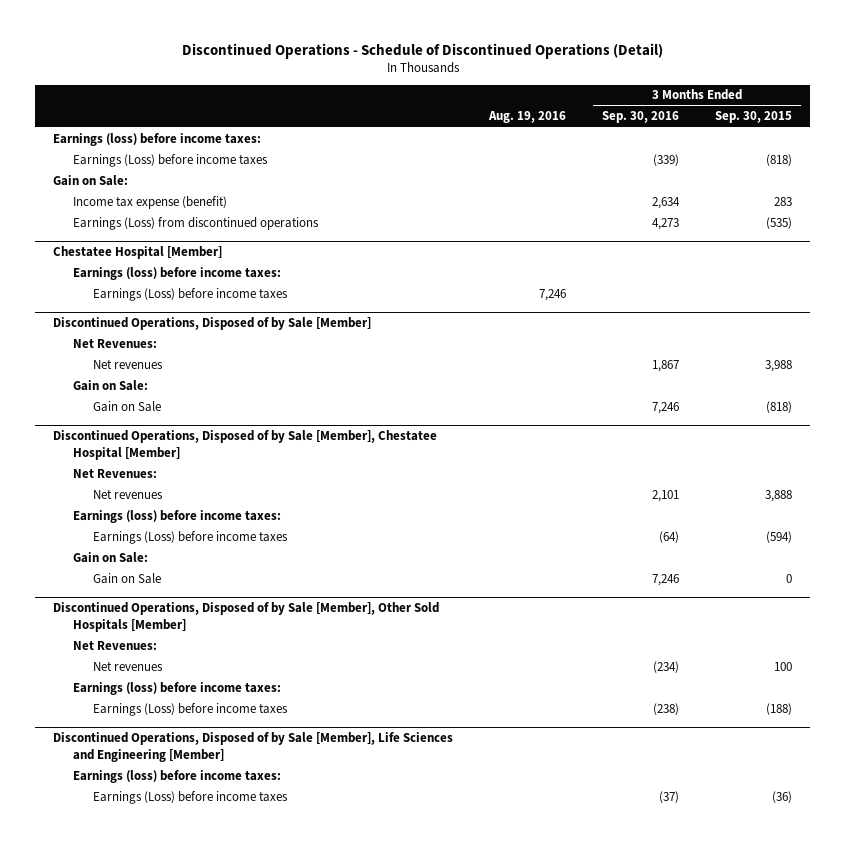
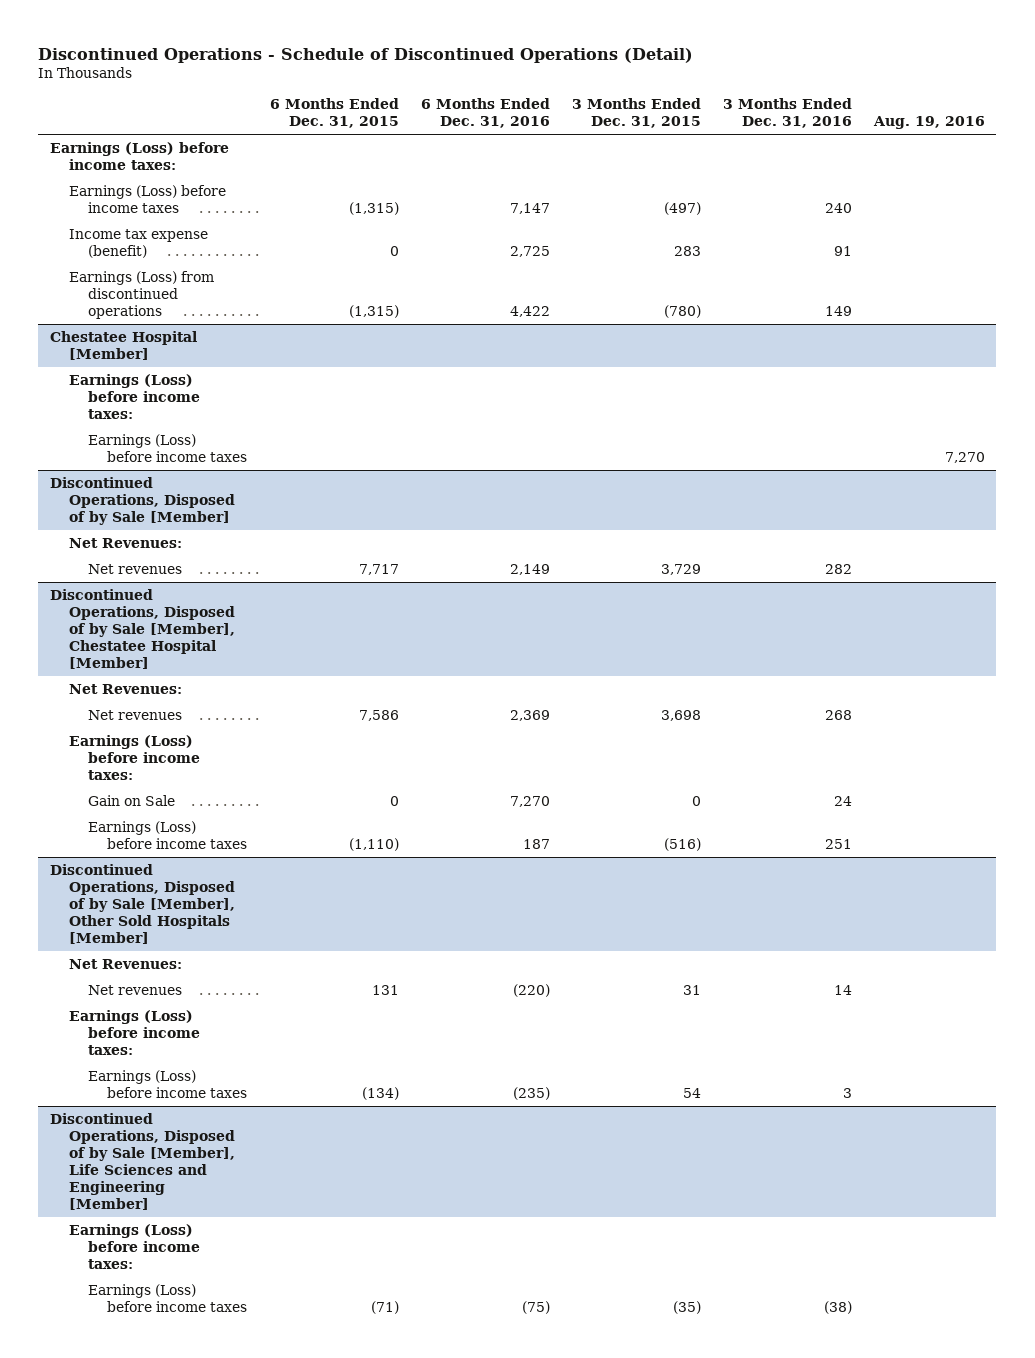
- | Aug. 19, 2016 | 3 Months Ended Sep. 30, 2016 | 3 Months Ended Sep. 30, 2015
+ | 6 Months Ended Dec. 31, 2015 | 6 Months Ended Dec. 31, 2016 | 3 Months Ended Dec. 31, 2015 | 3 Months Ended Dec. 31, 2016 | Aug. 19, 2016
- Earnings (loss) before income taxes:
+ Earnings (Loss) before income taxes:
- Gain on Sale:
@ Chestatee Hospital [Member]
- Earnings (loss) before income taxes:
- Earnings (Loss) before income taxes | 7,246 | |
+ Earnings (Loss) before income taxes:
+ Earnings (Loss) before income taxes | | | | | 7,270
@ Discontinued Operations, Disposed of by Sale [Member]
- Gain on Sale:
- Gain on Sale | | 7,246 | (818)
@ Discontinued Operations, Disposed of by Sale [Member], Chestatee Hospital [Member]
- Earnings (loss) before income taxes:
- Gain on Sale:
+ Earnings (Loss) before income taxes:
moved down: Earnings (Loss) before income taxes | (1,110) | 187 | (516) | 251 |
@ Discontinued Operations, Disposed of by Sale [Member], Other Sold Hospitals [Member]
- Earnings (loss) before income taxes:
+ Earnings (Loss) before income taxes:
@ Discontinued Operations, Disposed of by Sale [Member], Life Sciences and Engineering [Member]
- Earnings (loss) before income taxes:
+ Earnings (Loss) before income taxes:

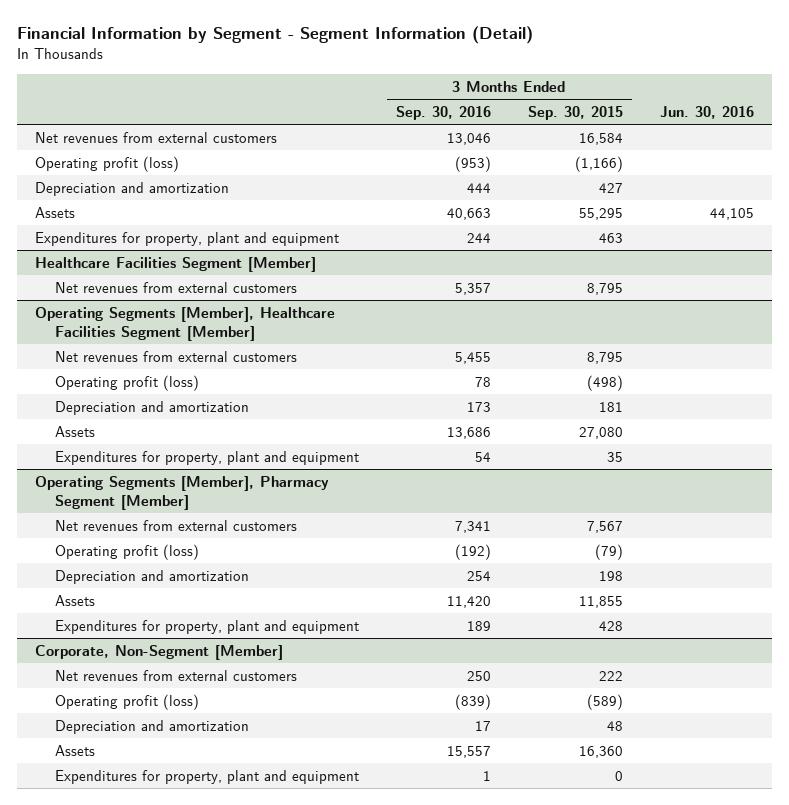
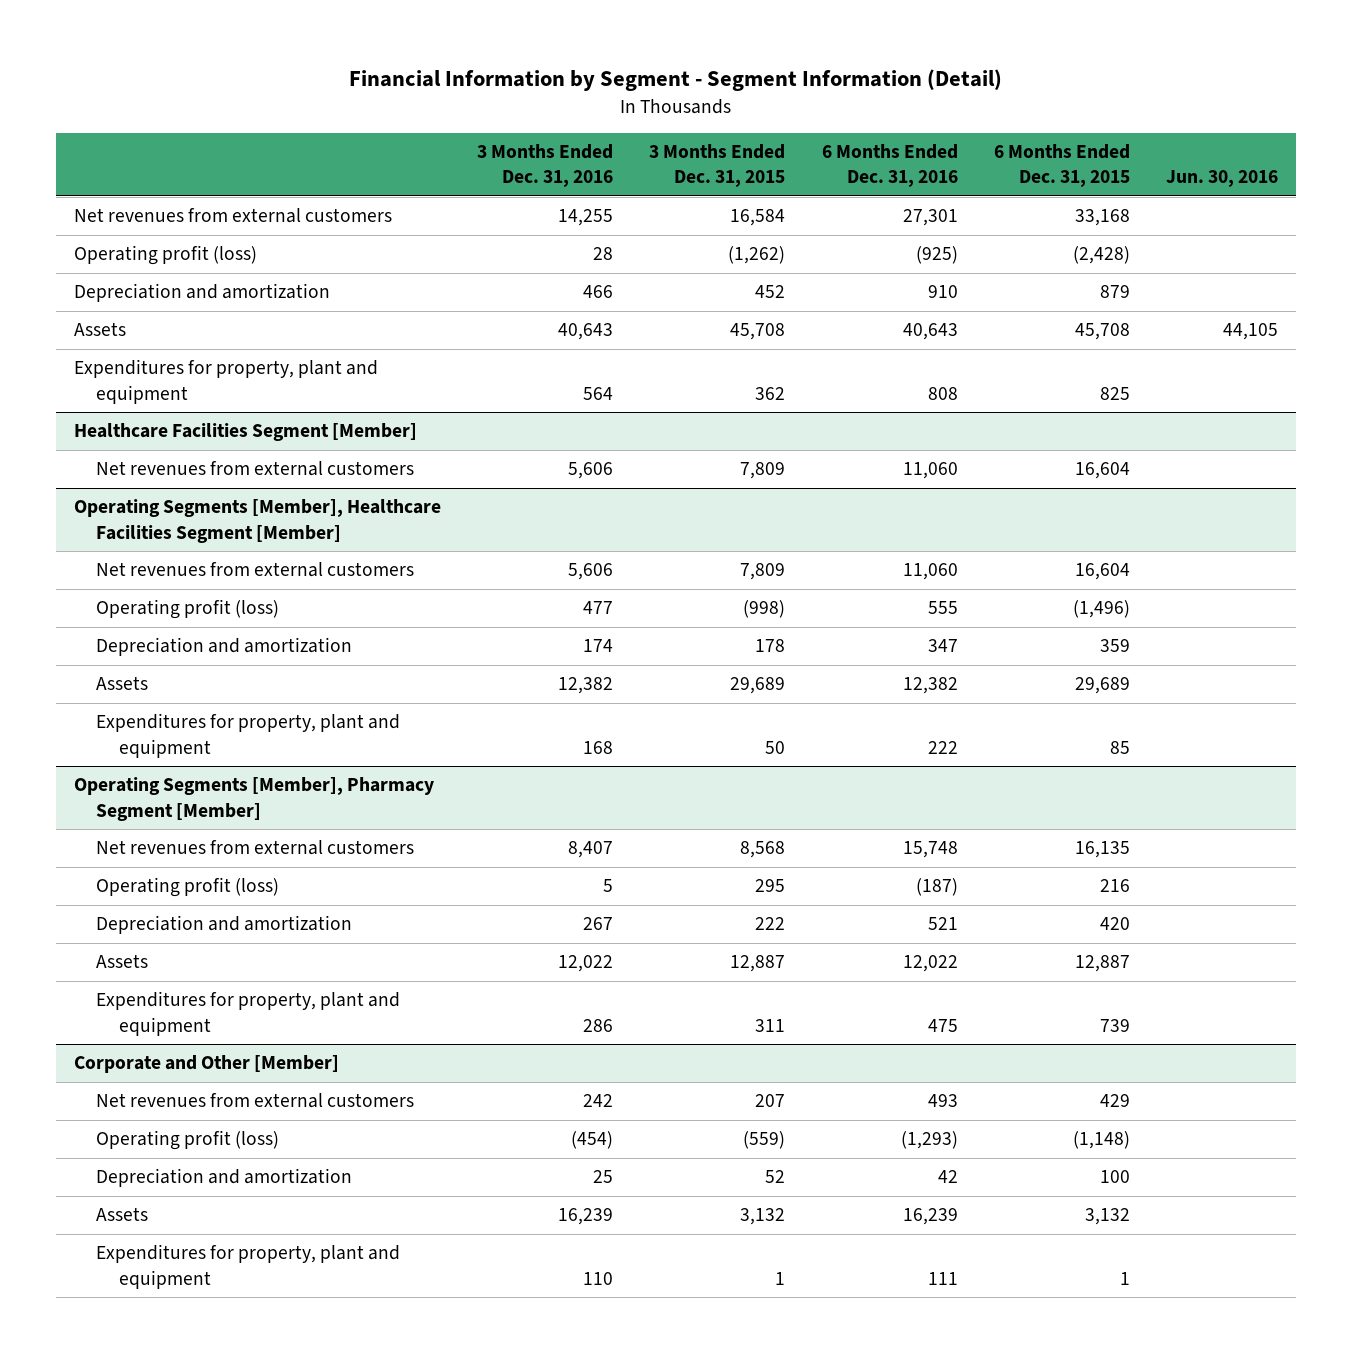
- | 3 Months Ended Sep. 30, 2016 | 3 Months Ended Sep. 30, 2015 | Jun. 30, 2016
+ | 3 Months Ended Dec. 31, 2016 | 3 Months Ended Dec. 31, 2015 | 6 Months Ended Dec. 31, 2016 | 6 Months Ended Dec. 31, 2015 | Jun. 30, 2016
- Corporate, Non-Segment [Member]
+ Corporate and Other [Member]

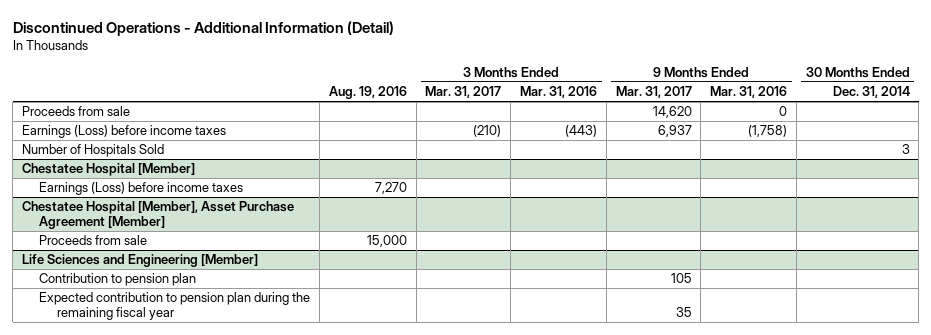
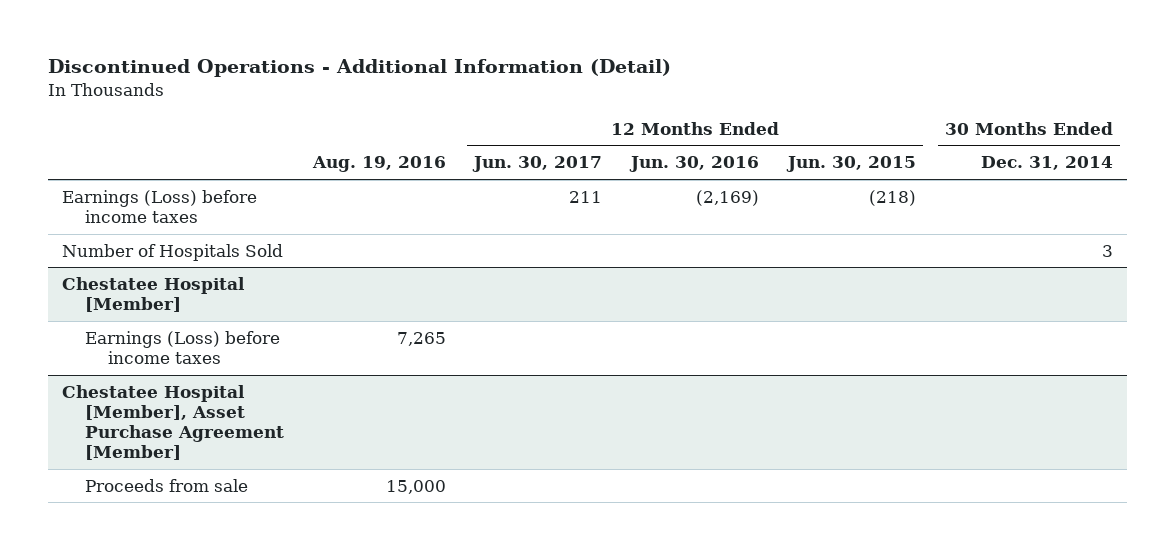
- | Aug. 19, 2016 | 3 Months Ended Mar. 31, 2017 | 3 Months Ended Mar. 31, 2016 | 9 Months Ended Mar. 31, 2017 | 9 Months Ended Mar. 31, 2016 | 30 Months Ended Dec. 31, 2014
+ | Aug. 19, 2016 | 12 Months Ended Jun. 30, 2017 | 12 Months Ended Jun. 30, 2016 | 12 Months Ended Jun. 30, 2015 | 30 Months Ended Dec. 31, 2014
- Proceeds from sale | | | | 14,620 | 0 |
@ Chestatee Hospital [Member]
- Earnings (Loss) before income taxes | 7,270 | | | | |
+ Earnings (Loss) before income taxes | 7,265 | | | |
- Life Sciences and Engineering [Member]
- Contribution to pension plan | | | | 105 | |
- Expected contribution to pension plan during the remaining fiscal year | | | | 35 | |

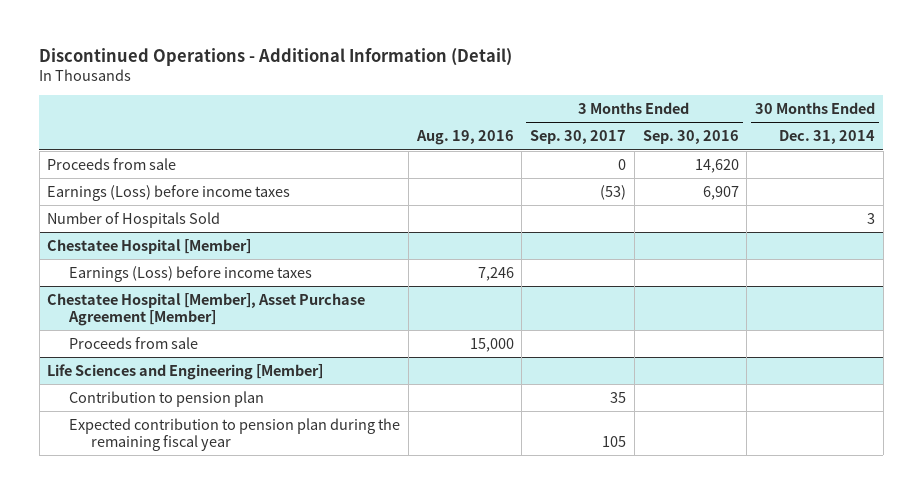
- | Aug. 19, 2016 | 12 Months Ended Jun. 30, 2017 | 12 Months Ended Jun. 30, 2016 | 12 Months Ended Jun. 30, 2015 | 30 Months Ended Dec. 31, 2014
+ | Aug. 19, 2016 | 3 Months Ended Sep. 30, 2017 | 3 Months Ended Sep. 30, 2016 | 30 Months Ended Dec. 31, 2014
+ Proceeds from sale | | 0 | 14,620 |
@ Chestatee Hospital [Member]
- Earnings (Loss) before income taxes | 7,265 | | | |
+ Earnings (Loss) before income taxes | 7,246 | | |
+ Life Sciences and Engineering [Member]
+ Contribution to pension plan | | 35 | |
+ Expected contribution to pension plan during the remaining fiscal year | | 105 | |

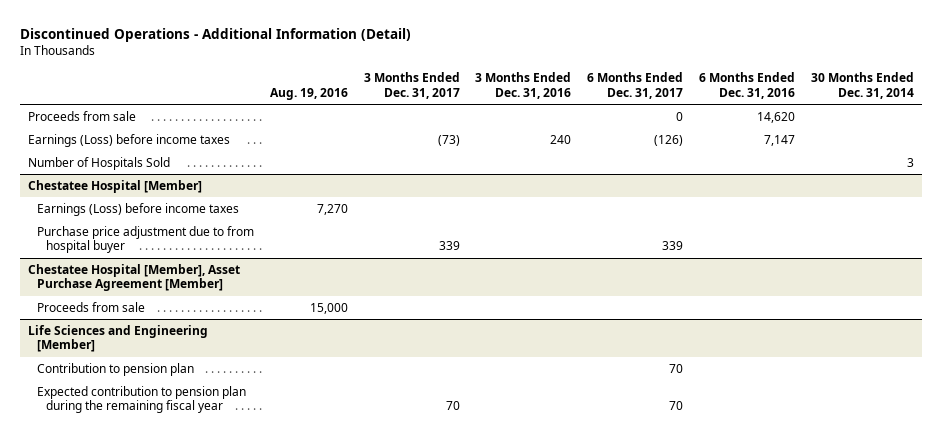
- | Aug. 19, 2016 | 3 Months Ended Sep. 30, 2017 | 3 Months Ended Sep. 30, 2016 | 30 Months Ended Dec. 31, 2014
+ | Aug. 19, 2016 | 3 Months Ended Dec. 31, 2017 | 3 Months Ended Dec. 31, 2016 | 6 Months Ended Dec. 31, 2017 | 6 Months Ended Dec. 31, 2016 | 30 Months Ended Dec. 31, 2014
@ Chestatee Hospital [Member]
- Earnings (Loss) before income taxes | 7,246 | | |
+ Earnings (Loss) before income taxes | 7,270 | | | | |
+ Purchase price adjustment due to from hospital buyer | | 339 | | 339 | |

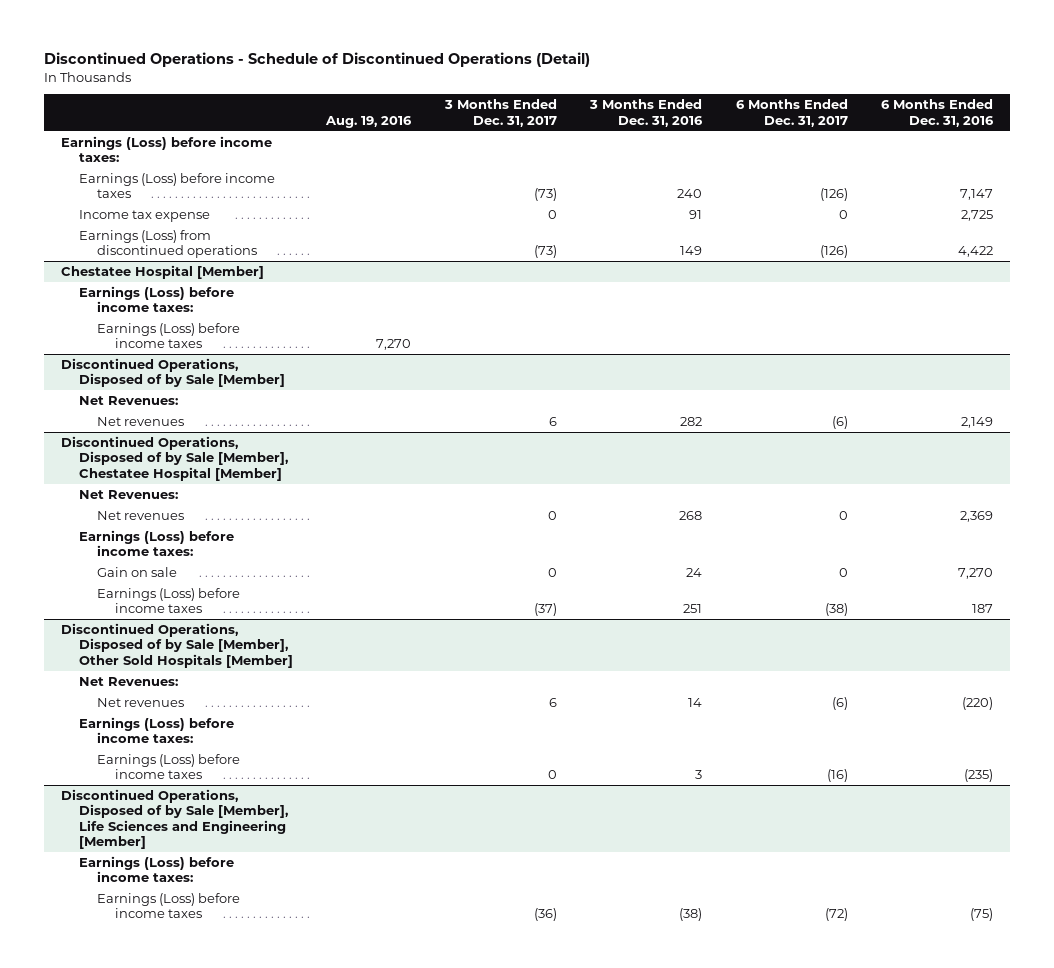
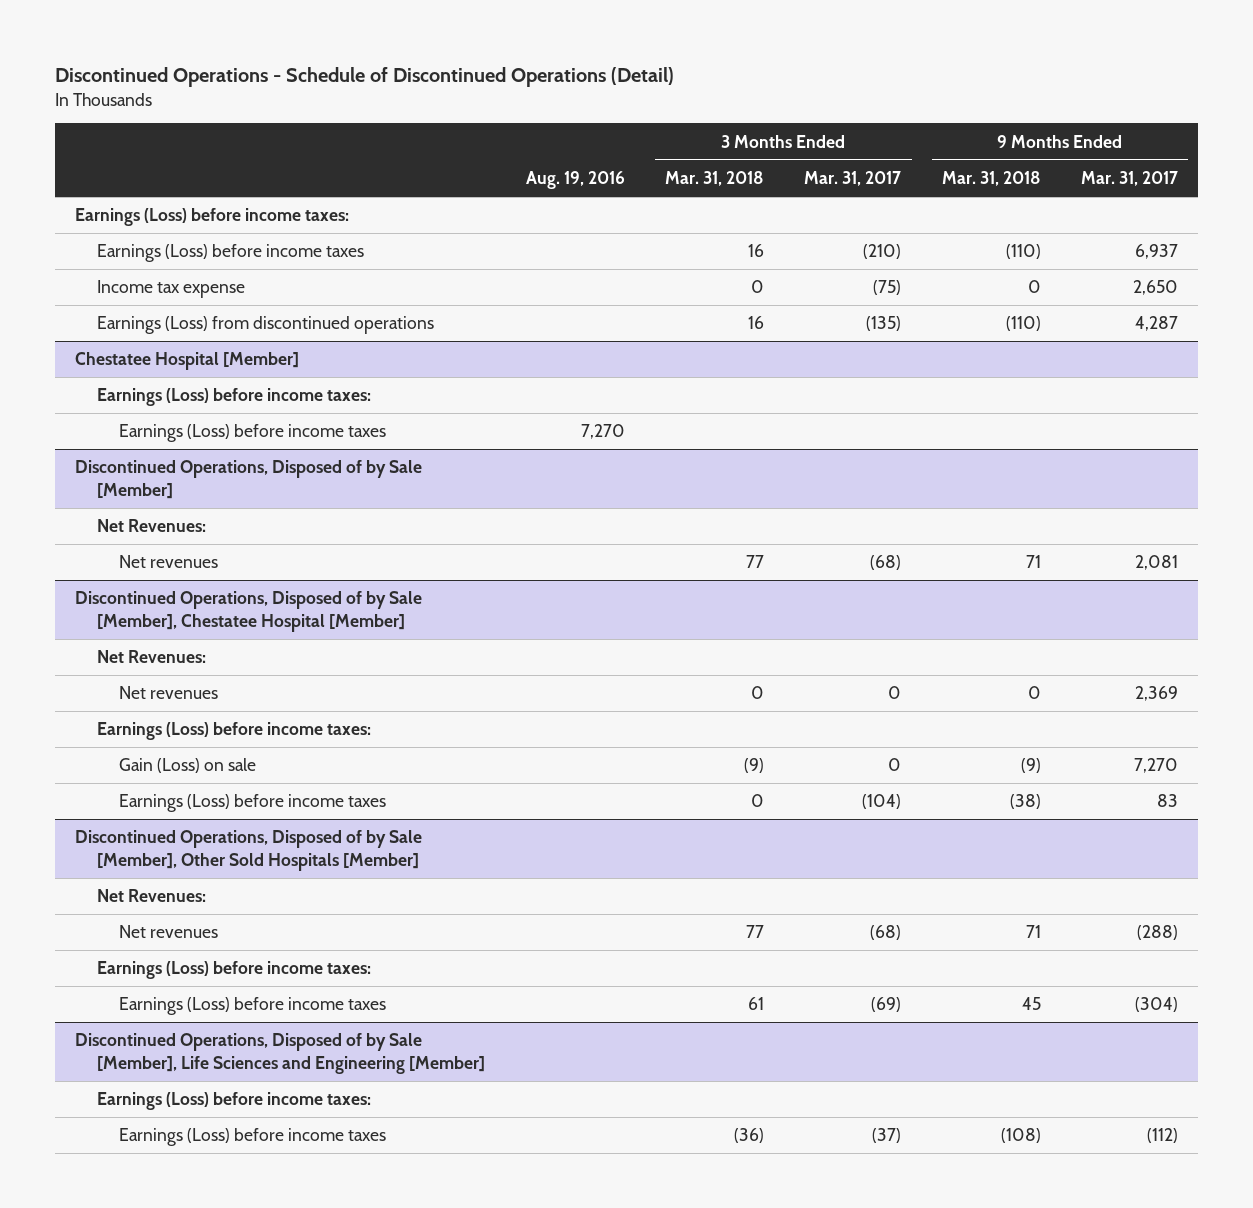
- | Aug. 19, 2016 | 3 Months Ended Dec. 31, 2017 | 3 Months Ended Dec. 31, 2016 | 6 Months Ended Dec. 31, 2017 | 6 Months Ended Dec. 31, 2016
+ | Aug. 19, 2016 | 3 Months Ended Mar. 31, 2018 | 3 Months Ended Mar. 31, 2017 | 9 Months Ended Mar. 31, 2018 | 9 Months Ended Mar. 31, 2017
@ Discontinued Operations, Disposed of by Sale [Member], Chestatee Hospital [Member]
- Gain on sale | | 0 | 24 | 0 | 7,270
+ Gain (Loss) on sale | | (9) | 0 | (9) | 7,270

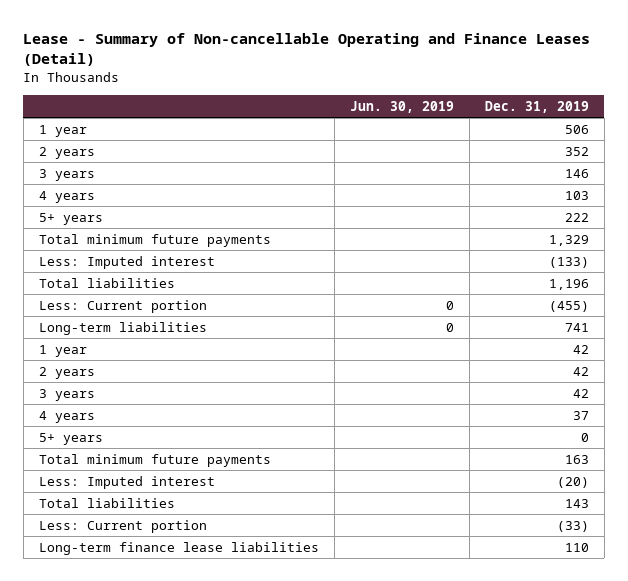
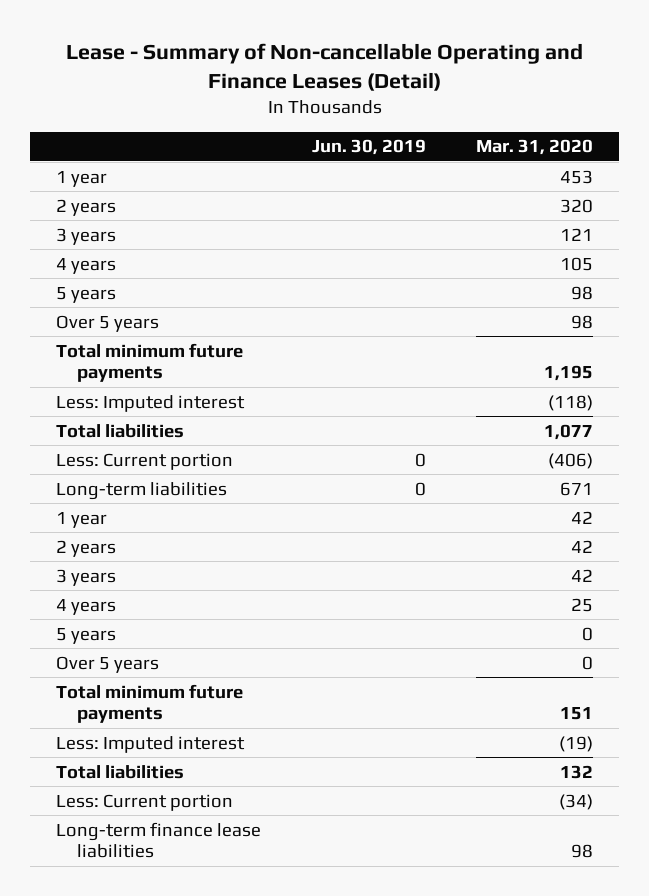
- | Jun. 30, 2019 | Dec. 31, 2019
+ | Jun. 30, 2019 | Mar. 31, 2020
- 5+ years | | 222
+ 5 years | | 98
+ Over 5 years | | 98
- 5+ years | | 0
+ 5 years | | 0
+ Over 5 years | | 0

